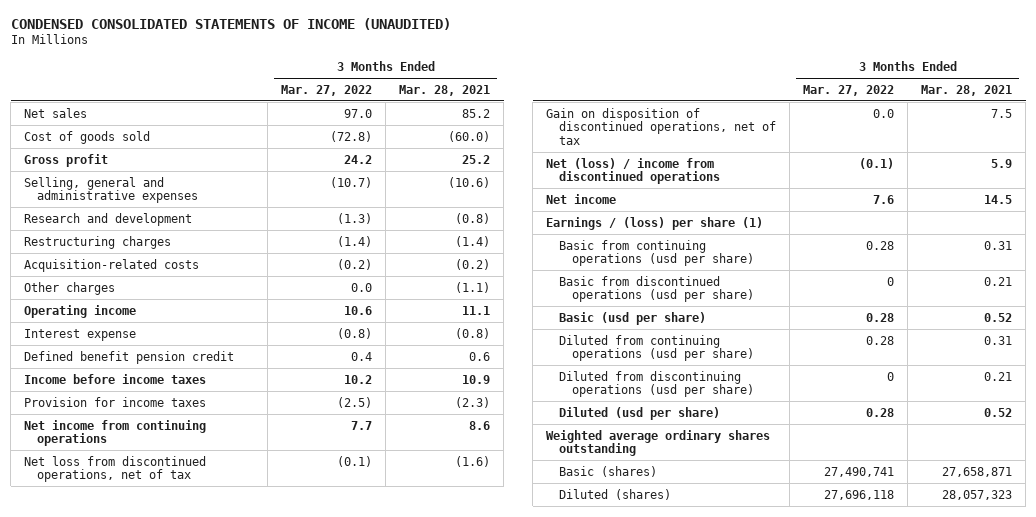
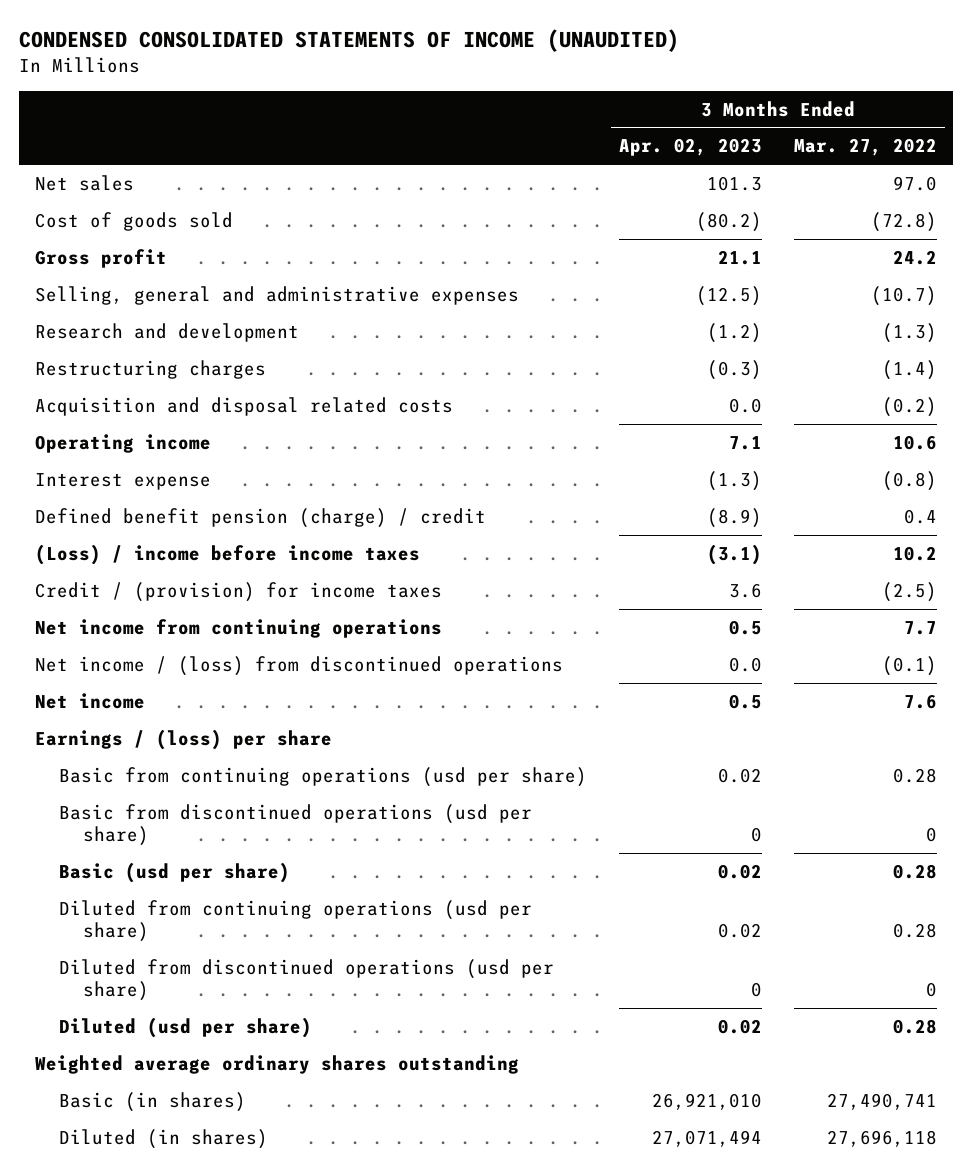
- | 3 Months Ended Mar. 27, 2022 | 3 Months Ended Mar. 28, 2021
+ | 3 Months Ended Apr. 02, 2023 | 3 Months Ended Mar. 27, 2022
- Acquisition-related costs | (0.2) | (0.2)
- Other charges | 0.0 | (1.1)
+ Acquisition and disposal related costs | 0.0 | (0.2)
- Defined benefit pension credit | 0.4 | 0.6
- Income before income taxes | 10.2 | 10.9
- Provision for income taxes | (2.5) | (2.3)
+ Defined benefit pension (charge) / credit | (8.9) | 0.4
+ (Loss) / income before income taxes | (3.1) | 10.2
+ Credit / (provision) for income taxes | 3.6 | (2.5)
- Net loss from discontinued operations, net of tax | (0.1) | (1.6)
- Gain on disposition of discontinued operations, net of tax | 0.0 | 7.5
- Net (loss) / income from discontinued operations | (0.1) | 5.9
+ Net income / (loss) from discontinued operations | 0.0 | (0.1)
- Earnings / (loss) per share (1)
+ Earnings / (loss) per share
- Diluted from discontinuing operations (usd per share) | 0 | 0.21
+ Diluted from discontinued operations (usd per share) | 0 | 0
- Basic (shares) | 27,490,741 | 27,658,871
- Diluted (shares) | 27,696,118 | 28,057,323
+ Basic (in shares) | 26,921,010 | 27,490,741
+ Diluted (in shares) | 27,071,494 | 27,696,118

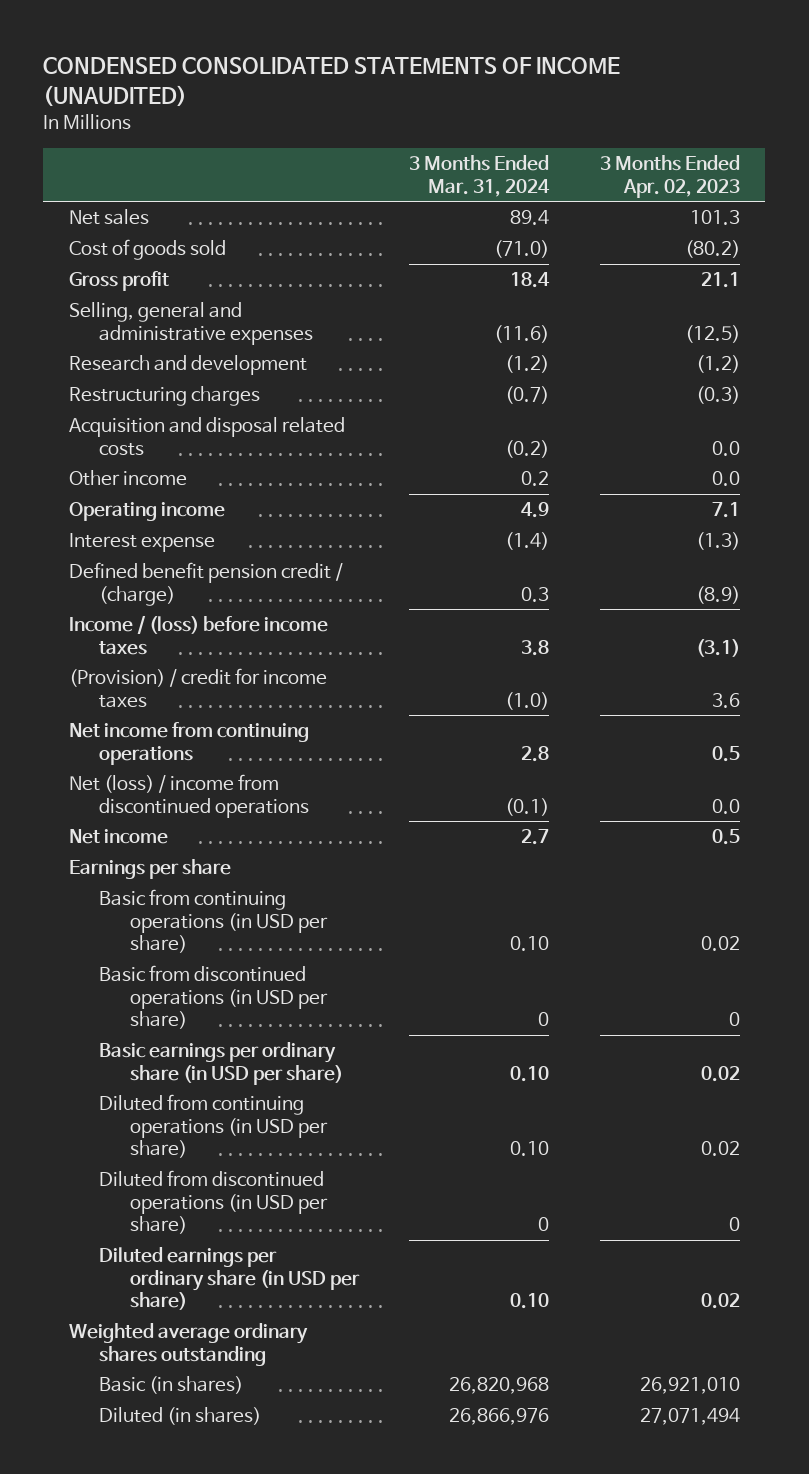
- | 3 Months Ended Apr. 02, 2023 | 3 Months Ended Mar. 27, 2022
+ | 3 Months Ended Mar. 31, 2024 | 3 Months Ended Apr. 02, 2023
+ Other income | 0.2 | 0.0
- Defined benefit pension (charge) / credit | (8.9) | 0.4
- (Loss) / income before income taxes | (3.1) | 10.2
- Credit / (provision) for income taxes | 3.6 | (2.5)
+ Defined benefit pension credit / (charge) | 0.3 | (8.9)
+ Income / (loss) before income taxes | 3.8 | (3.1)
+ (Provision) / credit for income taxes | (1.0) | 3.6
- Net income / (loss) from discontinued operations | 0.0 | (0.1)
+ Net (loss) / income from discontinued operations | (0.1) | 0.0
- Earnings / (loss) per share
- Basic from continuing operations (usd per share) | 0.02 | 0.28
- Basic from discontinued operations (usd per share) | 0 | 0
- Basic (usd per share) | 0.02 | 0.28
- Diluted from continuing operations (usd per share) | 0.02 | 0.28
- Diluted from discontinued operations (usd per share) | 0 | 0
- Diluted (usd per share) | 0.02 | 0.28
+ Earnings per share
+ Basic from continuing operations (in USD per share) | 0.10 | 0.02
+ Basic from discontinued operations (in USD per share) | 0 | 0
+ Basic earnings per ordinary share (in USD per share) | 0.10 | 0.02
+ Diluted from continuing operations (in USD per share) | 0.10 | 0.02
+ Diluted from discontinued operations (in USD per share) | 0 | 0
+ Diluted earnings per ordinary share (in USD per share) | 0.10 | 0.02

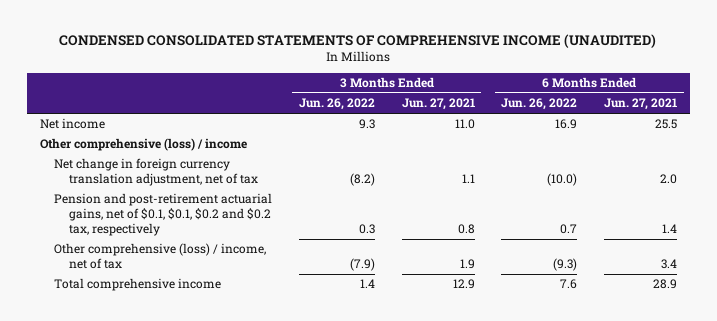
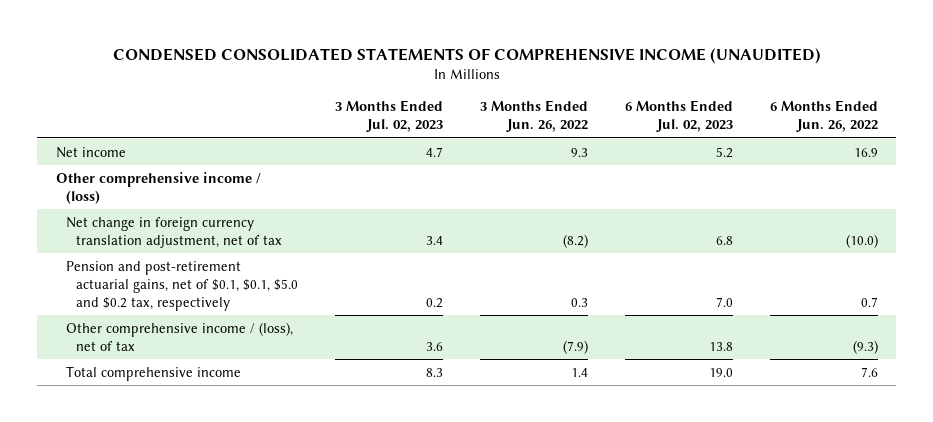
- | 3 Months Ended Jun. 26, 2022 | 3 Months Ended Jun. 27, 2021 | 6 Months Ended Jun. 26, 2022 | 6 Months Ended Jun. 27, 2021
+ | 3 Months Ended Jul. 02, 2023 | 3 Months Ended Jun. 26, 2022 | 6 Months Ended Jul. 02, 2023 | 6 Months Ended Jun. 26, 2022
- Other comprehensive (loss) / income
+ Other comprehensive income / (loss)
- Pension and post-retirement actuarial gains, net of $0.1, $0.1, $0.2 and $0.2 tax, respectively | 0.3 | 0.8 | 0.7 | 1.4
- Other comprehensive (loss) / income, net of tax | (7.9) | 1.9 | (9.3) | 3.4
+ Pension and post-retirement actuarial gains, net of $0.1, $0.1, $5.0 and $0.2 tax, respectively | 0.2 | 0.3 | 7.0 | 0.7
+ Other comprehensive income / (loss), net of tax | 3.6 | (7.9) | 13.8 | (9.3)

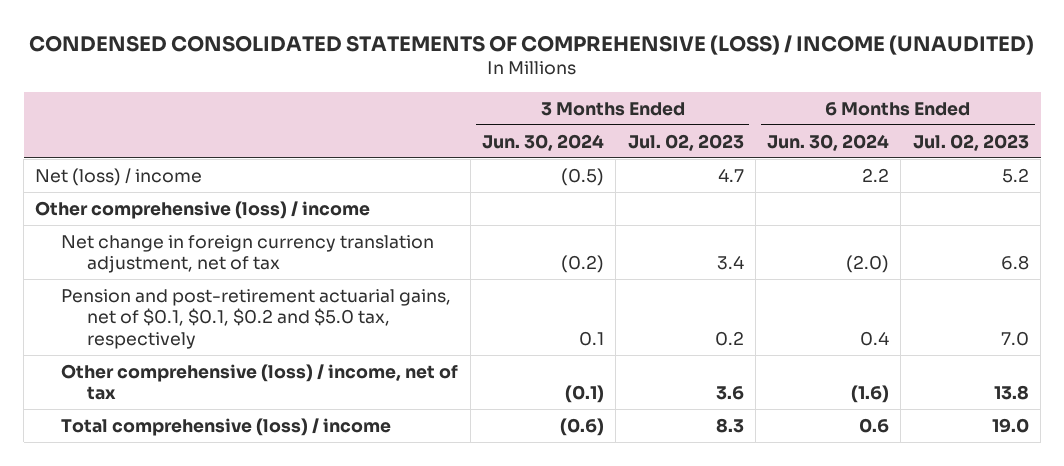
- CONDENSED CONSOLIDATED STATEMENTS OF COMPREHENSIVE INCOME (UNAUDITED)
+ CONDENSED CONSOLIDATED STATEMENTS OF COMPREHENSIVE (LOSS) / INCOME (UNAUDITED)
- | 3 Months Ended Jul. 02, 2023 | 3 Months Ended Jun. 26, 2022 | 6 Months Ended Jul. 02, 2023 | 6 Months Ended Jun. 26, 2022
+ | 3 Months Ended Jun. 30, 2024 | 3 Months Ended Jul. 02, 2023 | 6 Months Ended Jun. 30, 2024 | 6 Months Ended Jul. 02, 2023
- Net income | 4.7 | 9.3 | 5.2 | 16.9
- Other comprehensive income / (loss)
+ Net (loss) / income | (0.5) | 4.7 | 2.2 | 5.2
+ Other comprehensive (loss) / income
- Pension and post-retirement actuarial gains, net of $0.1, $0.1, $5.0 and $0.2 tax, respectively | 0.2 | 0.3 | 7.0 | 0.7
- Other comprehensive income / (loss), net of tax | 3.6 | (7.9) | 13.8 | (9.3)
- Total comprehensive income | 8.3 | 1.4 | 19.0 | 7.6
+ Pension and post-retirement actuarial gains, net of $0.1, $0.1, $0.2 and $5.0 tax, respectively | 0.1 | 0.2 | 0.4 | 7.0
+ Other comprehensive (loss) / income, net of tax | (0.1) | 3.6 | (1.6) | 13.8
+ Total comprehensive (loss) / income | (0.6) | 8.3 | 0.6 | 19.0

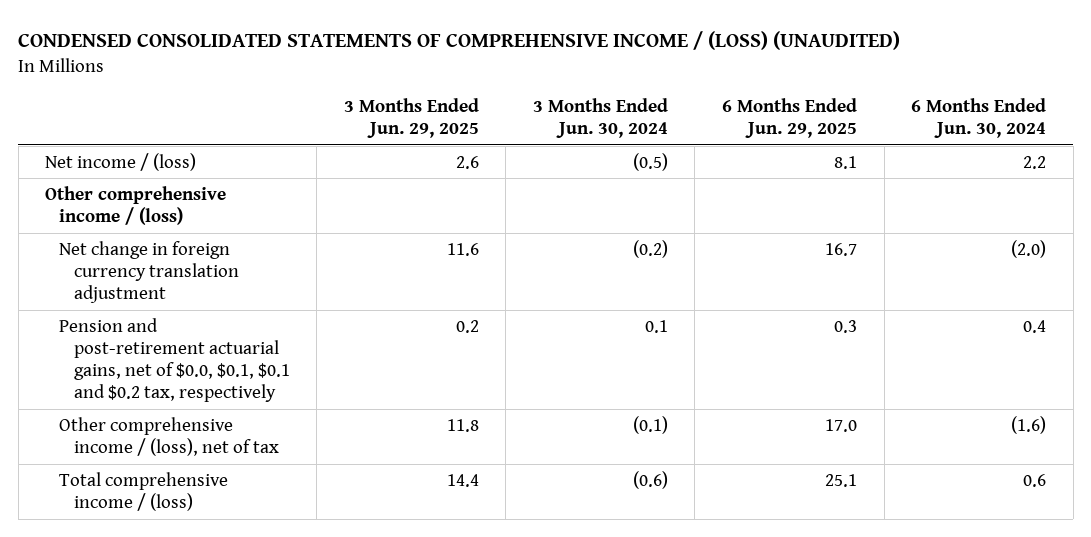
- CONDENSED CONSOLIDATED STATEMENTS OF COMPREHENSIVE (LOSS) / INCOME (UNAUDITED)
+ CONDENSED CONSOLIDATED STATEMENTS OF COMPREHENSIVE INCOME / (LOSS) (UNAUDITED)
- | 3 Months Ended Jun. 30, 2024 | 3 Months Ended Jul. 02, 2023 | 6 Months Ended Jun. 30, 2024 | 6 Months Ended Jul. 02, 2023
+ | 3 Months Ended Jun. 29, 2025 | 3 Months Ended Jun. 30, 2024 | 6 Months Ended Jun. 29, 2025 | 6 Months Ended Jun. 30, 2024
- Net (loss) / income | (0.5) | 4.7 | 2.2 | 5.2
- Other comprehensive (loss) / income
- Net change in foreign currency translation adjustment, net of tax | (0.2) | 3.4 | (2.0) | 6.8
- Pension and post-retirement actuarial gains, net of $0.1, $0.1, $0.2 and $5.0 tax, respectively | 0.1 | 0.2 | 0.4 | 7.0
- Other comprehensive (loss) / income, net of tax | (0.1) | 3.6 | (1.6) | 13.8
- Total comprehensive (loss) / income | (0.6) | 8.3 | 0.6 | 19.0
+ Net income / (loss) | 2.6 | (0.5) | 8.1 | 2.2
+ Other comprehensive income / (loss)
+ Net change in foreign currency translation adjustment | 11.6 | (0.2) | 16.7 | (2.0)
+ Pension and post-retirement actuarial gains, net of $0.0, $0.1, $0.1 and $0.2 tax, respectively | 0.2 | 0.1 | 0.3 | 0.4
+ Other comprehensive income / (loss), net of tax | 11.8 | (0.1) | 17.0 | (1.6)
+ Total comprehensive income / (loss) | 14.4 | (0.6) | 25.1 | 0.6

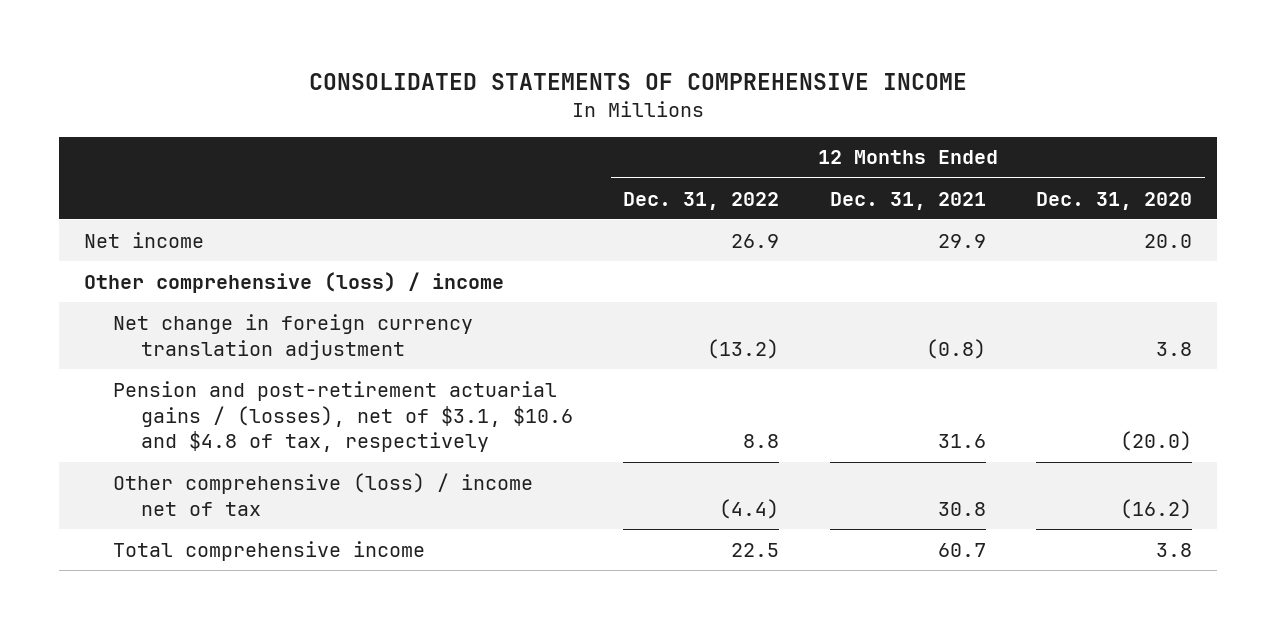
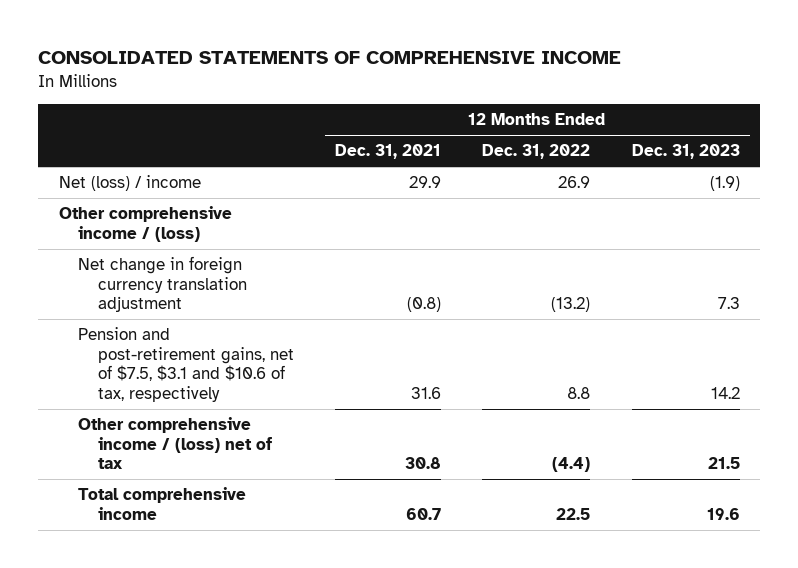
- | 12 Months Ended Dec. 31, 2022 | 12 Months Ended Dec. 31, 2021 | 12 Months Ended Dec. 31, 2020
+ | 12 Months Ended Dec. 31, 2021 | 12 Months Ended Dec. 31, 2022 | 12 Months Ended Dec. 31, 2023
- Net income | 26.9 | 29.9 | 20.0
- Other comprehensive (loss) / income
+ Net (loss) / income | 29.9 | 26.9 | (1.9)
+ Other comprehensive income / (loss)
- Pension and post-retirement actuarial gains / (losses), net of $3.1, $10.6 and $4.8 of tax, respectively | 8.8 | 31.6 | (20.0)
- Other comprehensive (loss) / income net of tax | (4.4) | 30.8 | (16.2)
+ Pension and post-retirement gains, net of $7.5, $3.1 and $10.6 of tax, respectively | 31.6 | 8.8 | 14.2
+ Other comprehensive income / (loss) net of tax | 30.8 | (4.4) | 21.5

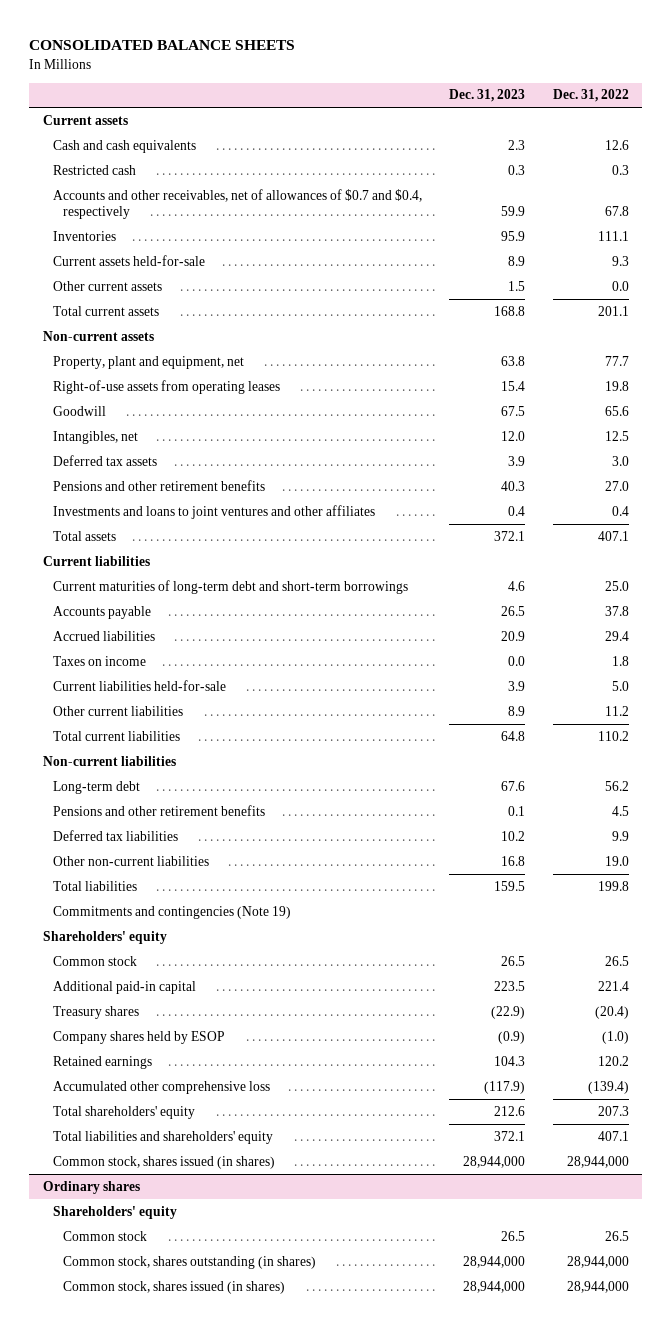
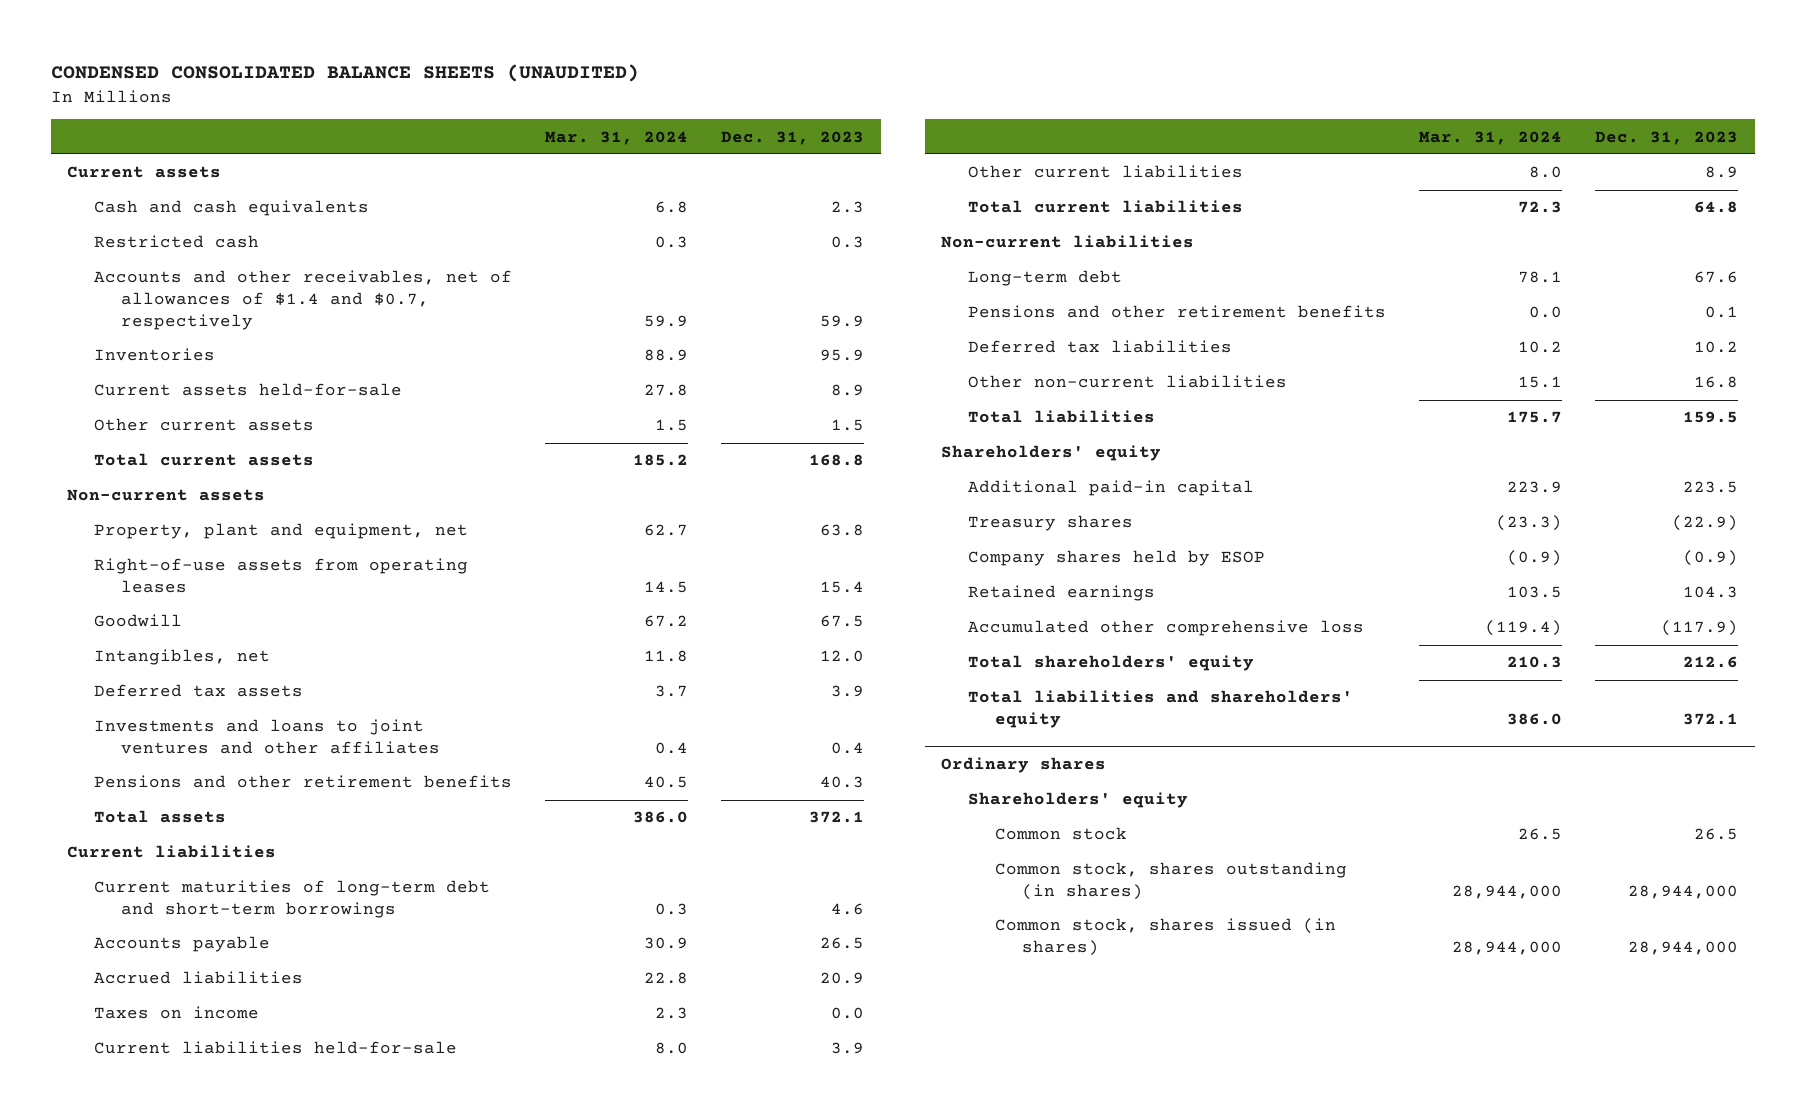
- CONSOLIDATED BALANCE SHEETS
+ CONDENSED CONSOLIDATED BALANCE SHEETS (UNAUDITED)
- | Dec. 31, 2023 | Dec. 31, 2022
+ | Mar. 31, 2024 | Dec. 31, 2023
- Accounts and other receivables, net of allowances of $0.7 and $0.4, respectively | 59.9 | 67.8
+ Accounts and other receivables, net of allowances of $1.4 and $0.7, respectively | 59.9 | 59.9
moved down: Pensions and other retirement benefits | 40.5 | 40.3
- Commitments and contingencies (Note 19)
- Common stock | 26.5 | 26.5
- Common stock, shares issued (in shares) | 28,944,000 | 28,944,000

